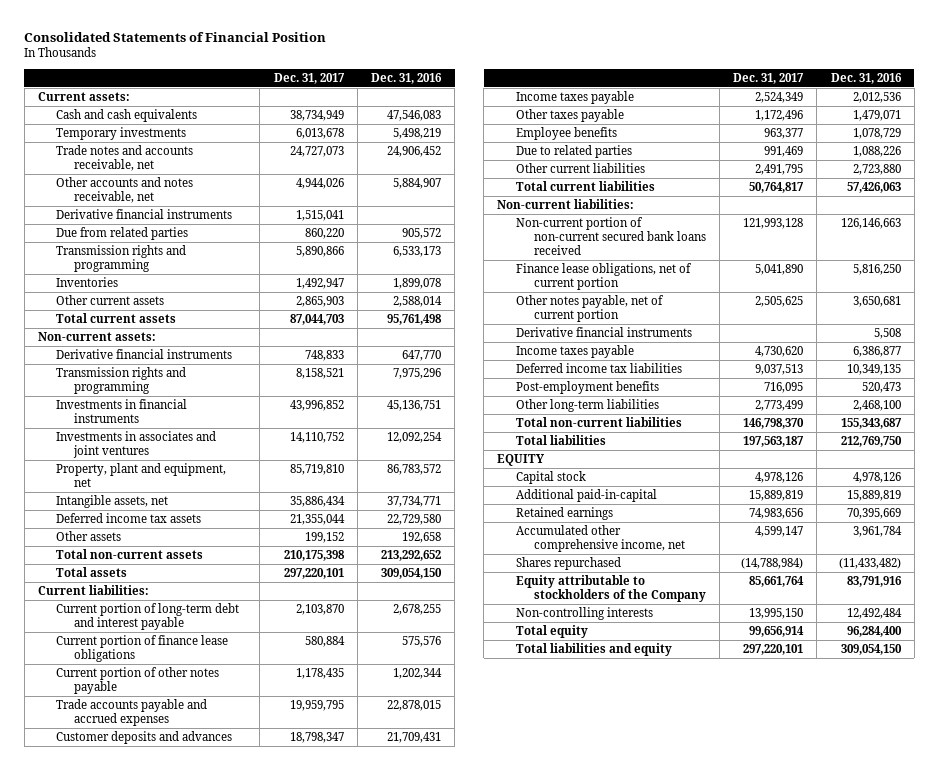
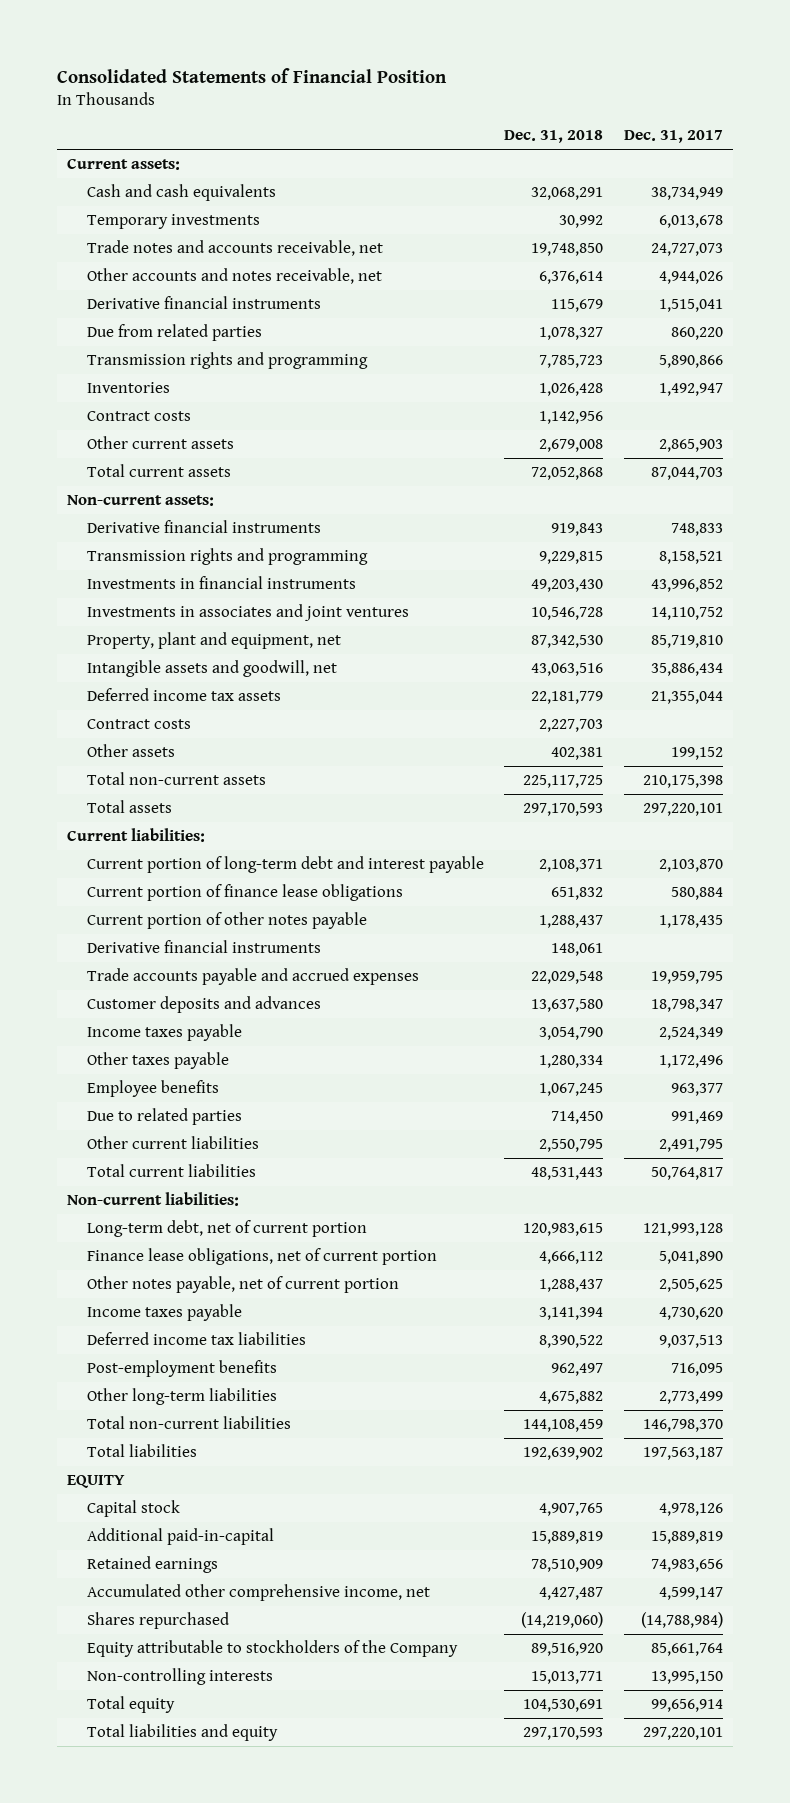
- | Dec. 31, 2017 | Dec. 31, 2016
+ | Dec. 31, 2018 | Dec. 31, 2017
+ Contract costs | 1,142,956 |
- Intangible assets, net | 35,886,434 | 37,734,771
+ Intangible assets and goodwill, net | 43,063,516 | 35,886,434
+ Contract costs | 2,227,703 |
moved up: Derivative financial instruments | 148,061 |
- Non-current portion of non-current secured bank loans received | 121,993,128 | 126,146,663
+ Long-term debt, net of current portion | 120,983,615 | 121,993,128

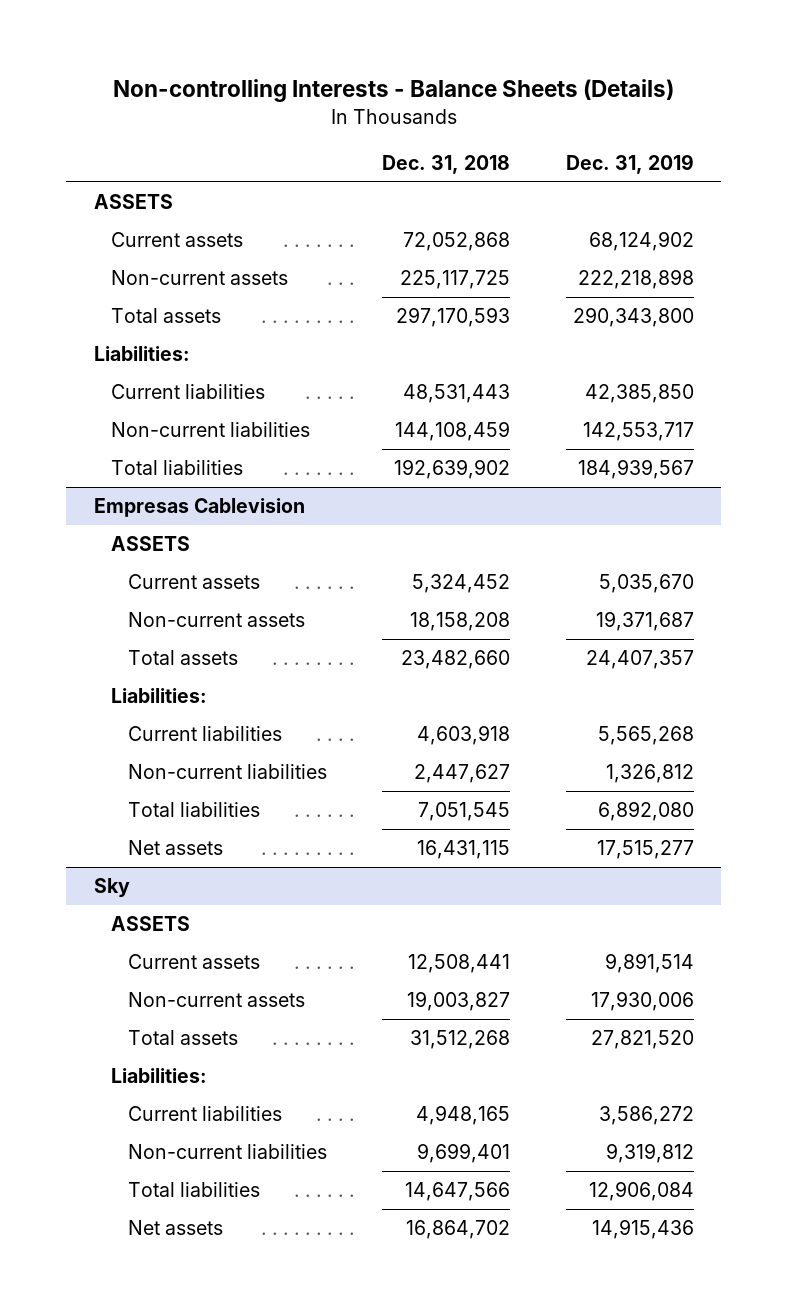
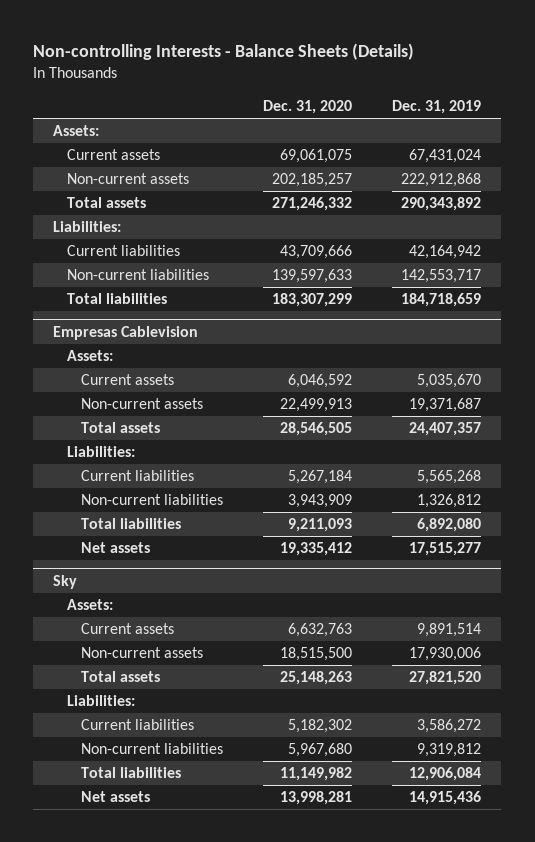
- | Dec. 31, 2018 | Dec. 31, 2019
+ | Dec. 31, 2020 | Dec. 31, 2019
- ASSETS
- Current assets | 72,052,868 | 68,124,902
- Non-current assets | 225,117,725 | 222,218,898
- Total assets | 297,170,593 | 290,343,800
+ Assets:
+ Current assets | 69,061,075 | 67,431,024
+ Non-current assets | 202,185,257 | 222,912,868
+ Total assets | 271,246,332 | 290,343,892
- Current liabilities | 48,531,443 | 42,385,850
+ Current liabilities | 43,709,666 | 42,164,942
- Total liabilities | 192,639,902 | 184,939,567
+ Total liabilities | 183,307,299 | 184,718,659
@ Empresas Cablevision
- ASSETS
+ Assets:
@ Sky
- ASSETS
+ Assets:

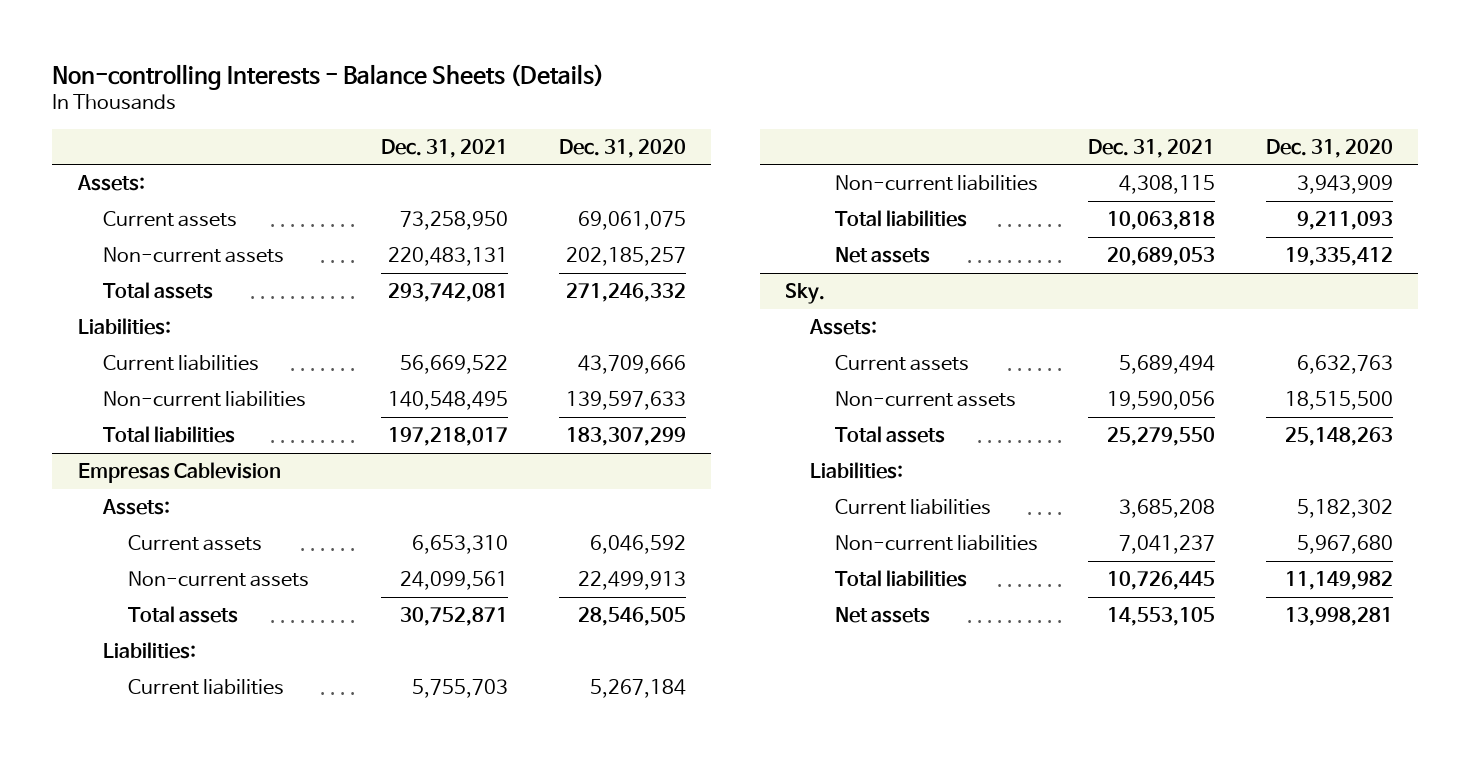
- | Dec. 31, 2020 | Dec. 31, 2019
+ | Dec. 31, 2021 | Dec. 31, 2020
- Sky
+ Sky.

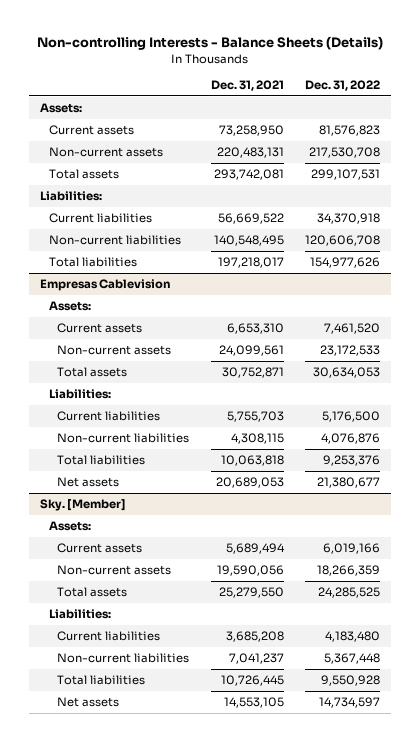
- | Dec. 31, 2021 | Dec. 31, 2020
+ | Dec. 31, 2021 | Dec. 31, 2022
- Sky.
+ Sky. [Member]

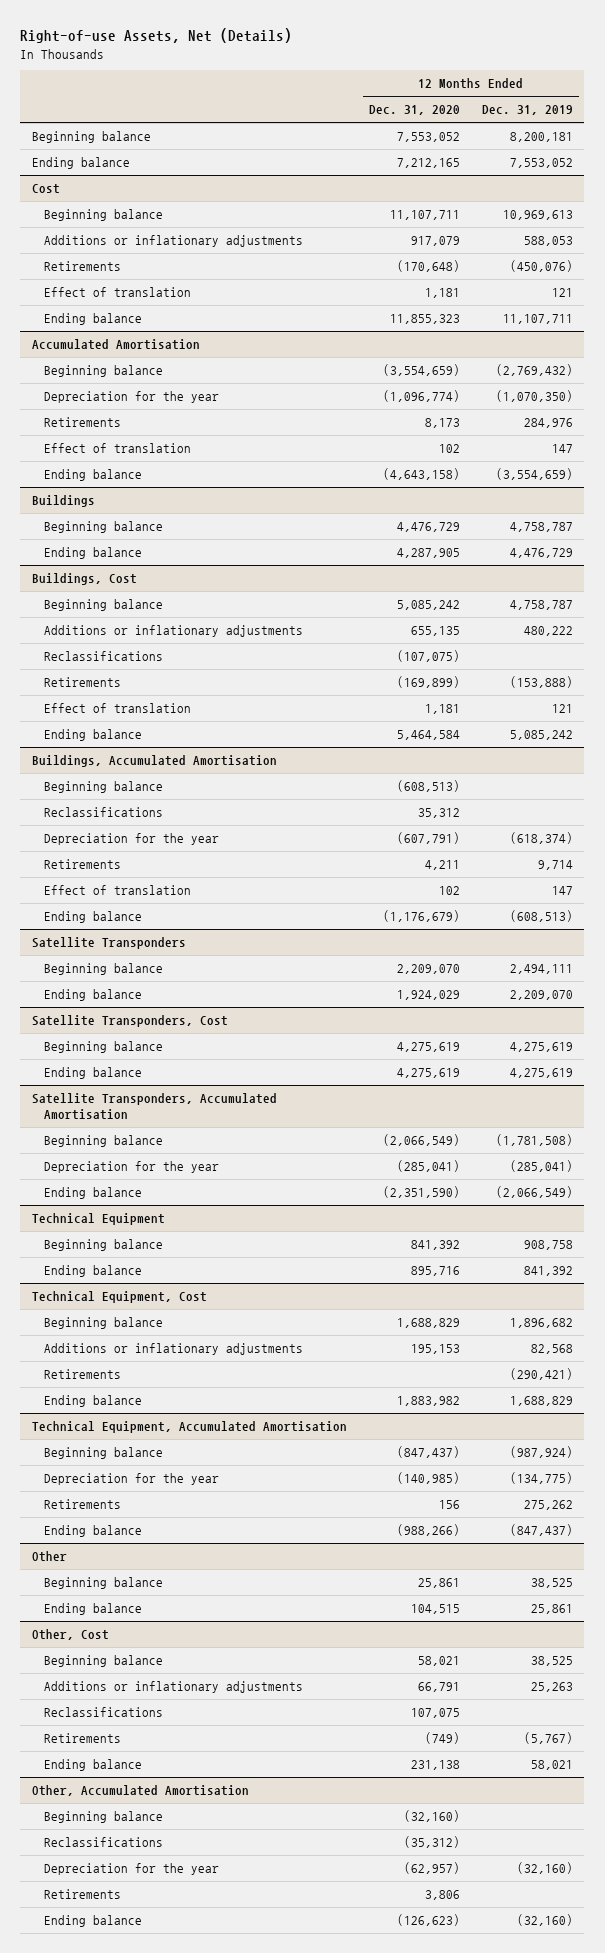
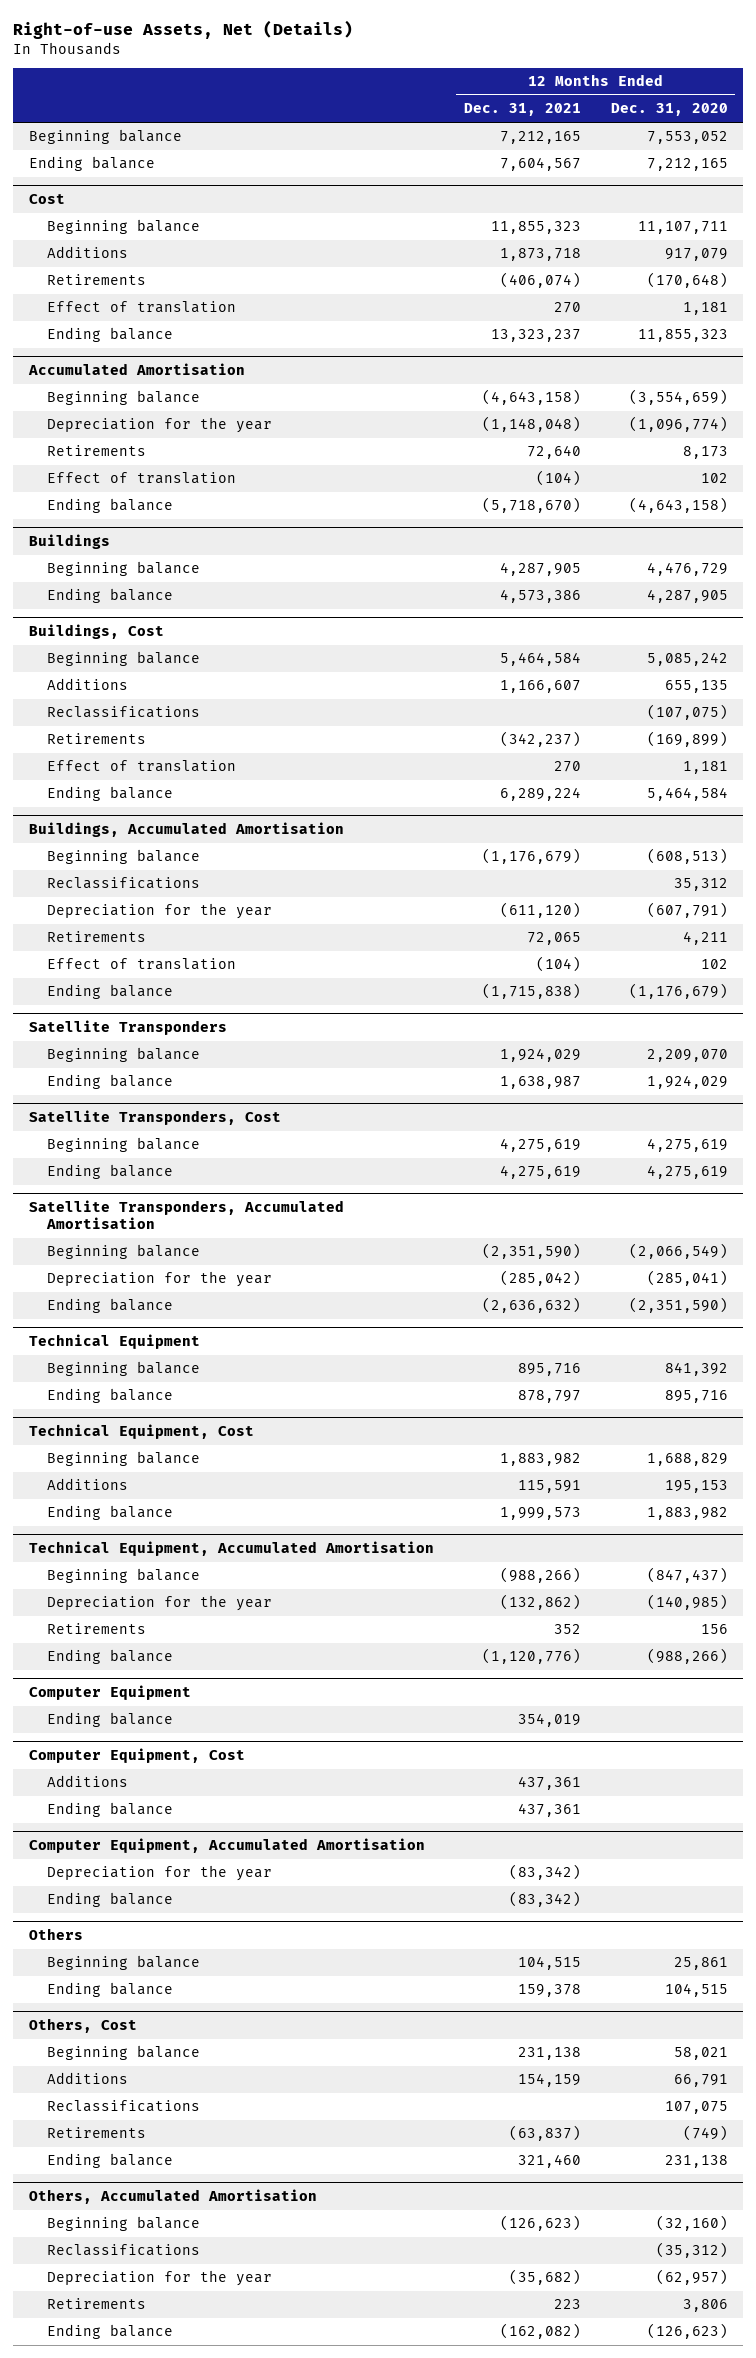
- | 12 Months Ended Dec. 31, 2020 | 12 Months Ended Dec. 31, 2019
+ | 12 Months Ended Dec. 31, 2021 | 12 Months Ended Dec. 31, 2020
@ Cost
- Additions or inflationary adjustments | 917,079 | 588,053
+ Additions | 1,873,718 | 917,079
@ Buildings, Cost
- Additions or inflationary adjustments | 655,135 | 480,222
+ Additions | 1,166,607 | 655,135
@ Technical Equipment, Cost
- Additions or inflationary adjustments | 195,153 | 82,568
- Retirements | | (290,421)
+ Additions | 115,591 | 195,153
- Other
+ Computer Equipment
+ Ending balance | 354,019 |
+ Computer Equipment, Cost
+ Additions | 437,361 |
+ Ending balance | 437,361 |
+ Computer Equipment, Accumulated Amortisation
+ Depreciation for the year | (83,342) |
+ Ending balance | (83,342) |
+ Others
- Other, Cost
+ Others, Cost
- Additions or inflationary adjustments | 66,791 | 25,263
+ Additions | 154,159 | 66,791
- Other, Accumulated Amortisation
+ Others, Accumulated Amortisation

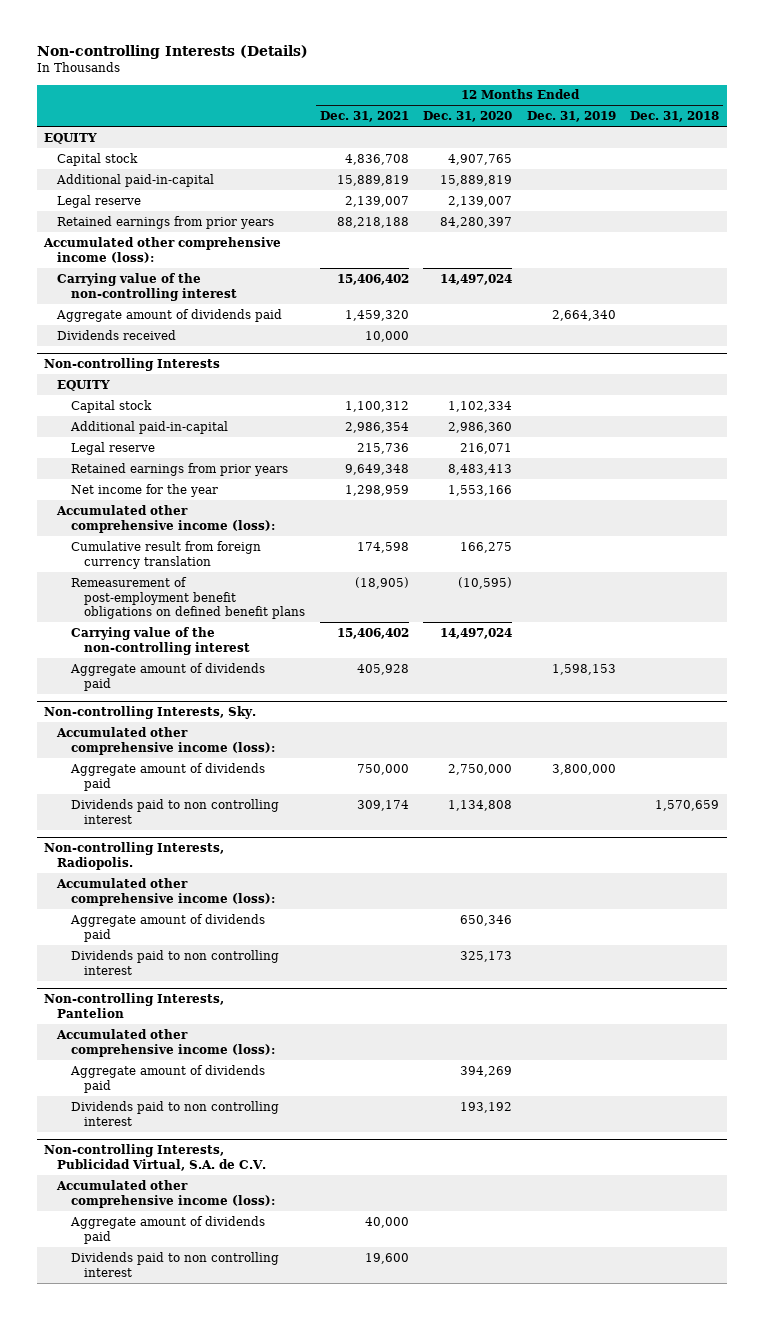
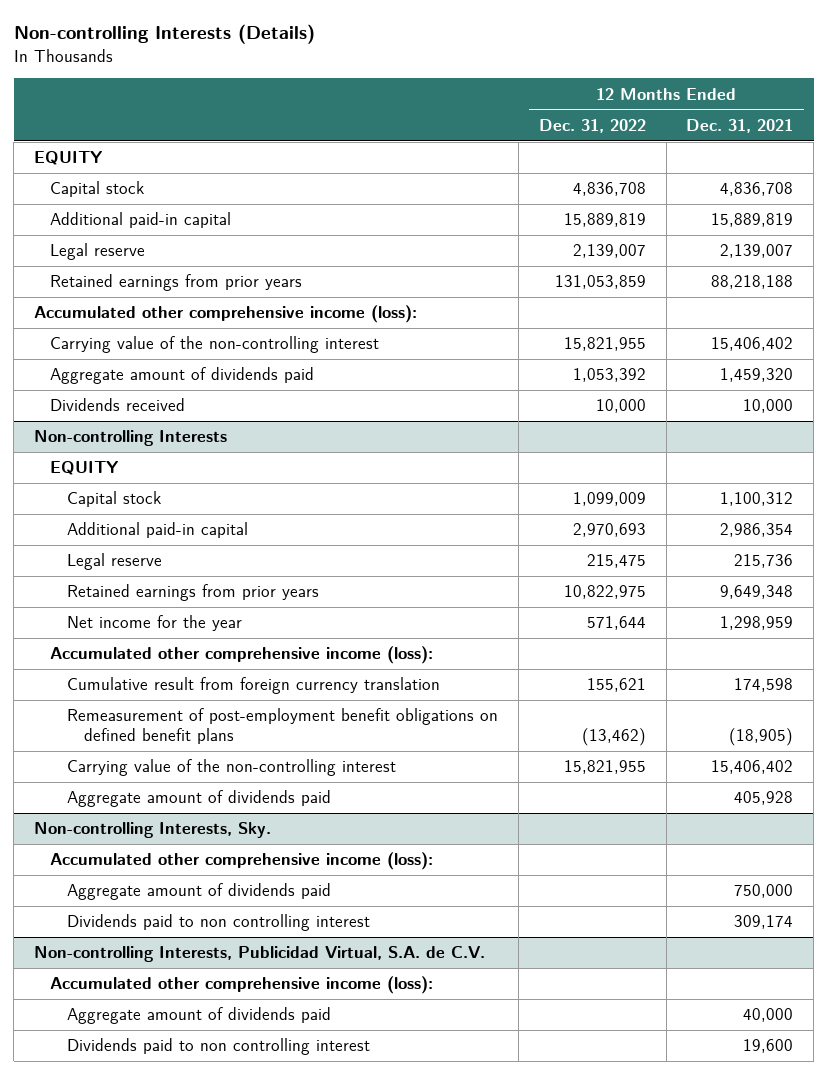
- | 12 Months Ended Dec. 31, 2021 | 12 Months Ended Dec. 31, 2020 | 12 Months Ended Dec. 31, 2019 | 12 Months Ended Dec. 31, 2018
+ | 12 Months Ended Dec. 31, 2022 | 12 Months Ended Dec. 31, 2021
- Additional paid-in-capital | 15,889,819 | 15,889,819 | |
+ Additional paid-in capital | 15,889,819 | 15,889,819
@ Non-controlling Interests
- Additional paid-in-capital | 2,986,354 | 2,986,360 | |
+ Additional paid-in capital | 2,970,693 | 2,986,354
- Non-controlling Interests, Radiopolis.
- Accumulated other comprehensive income (loss):
- Aggregate amount of dividends paid | | 650,346 | |
- Dividends paid to non controlling interest | | 325,173 | |
- Non-controlling Interests, Pantelion
- Accumulated other comprehensive income (loss):
- Aggregate amount of dividends paid | | 394,269 | |
- Dividends paid to non controlling interest | | 193,192 | |

